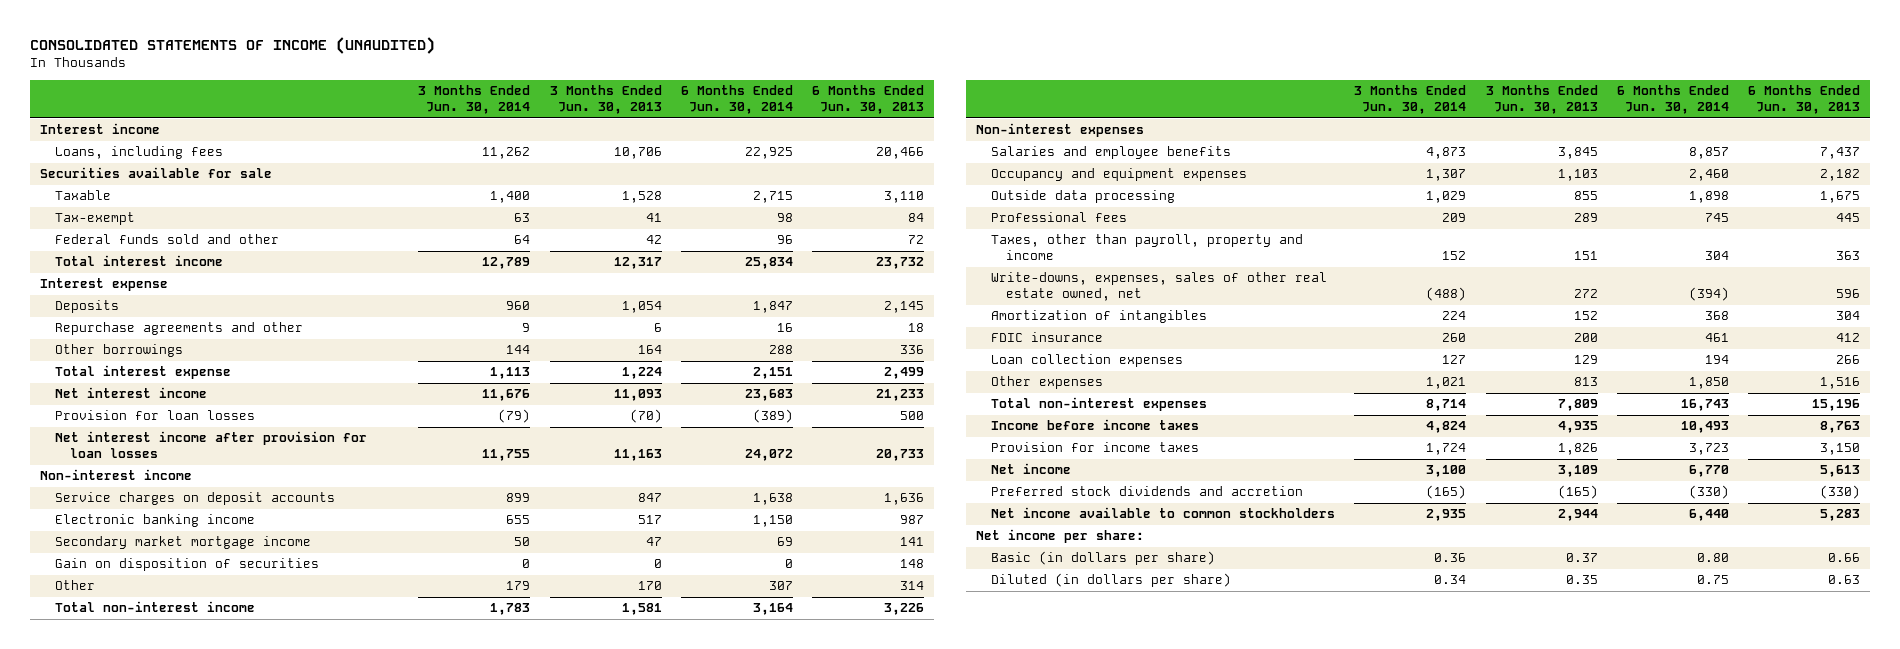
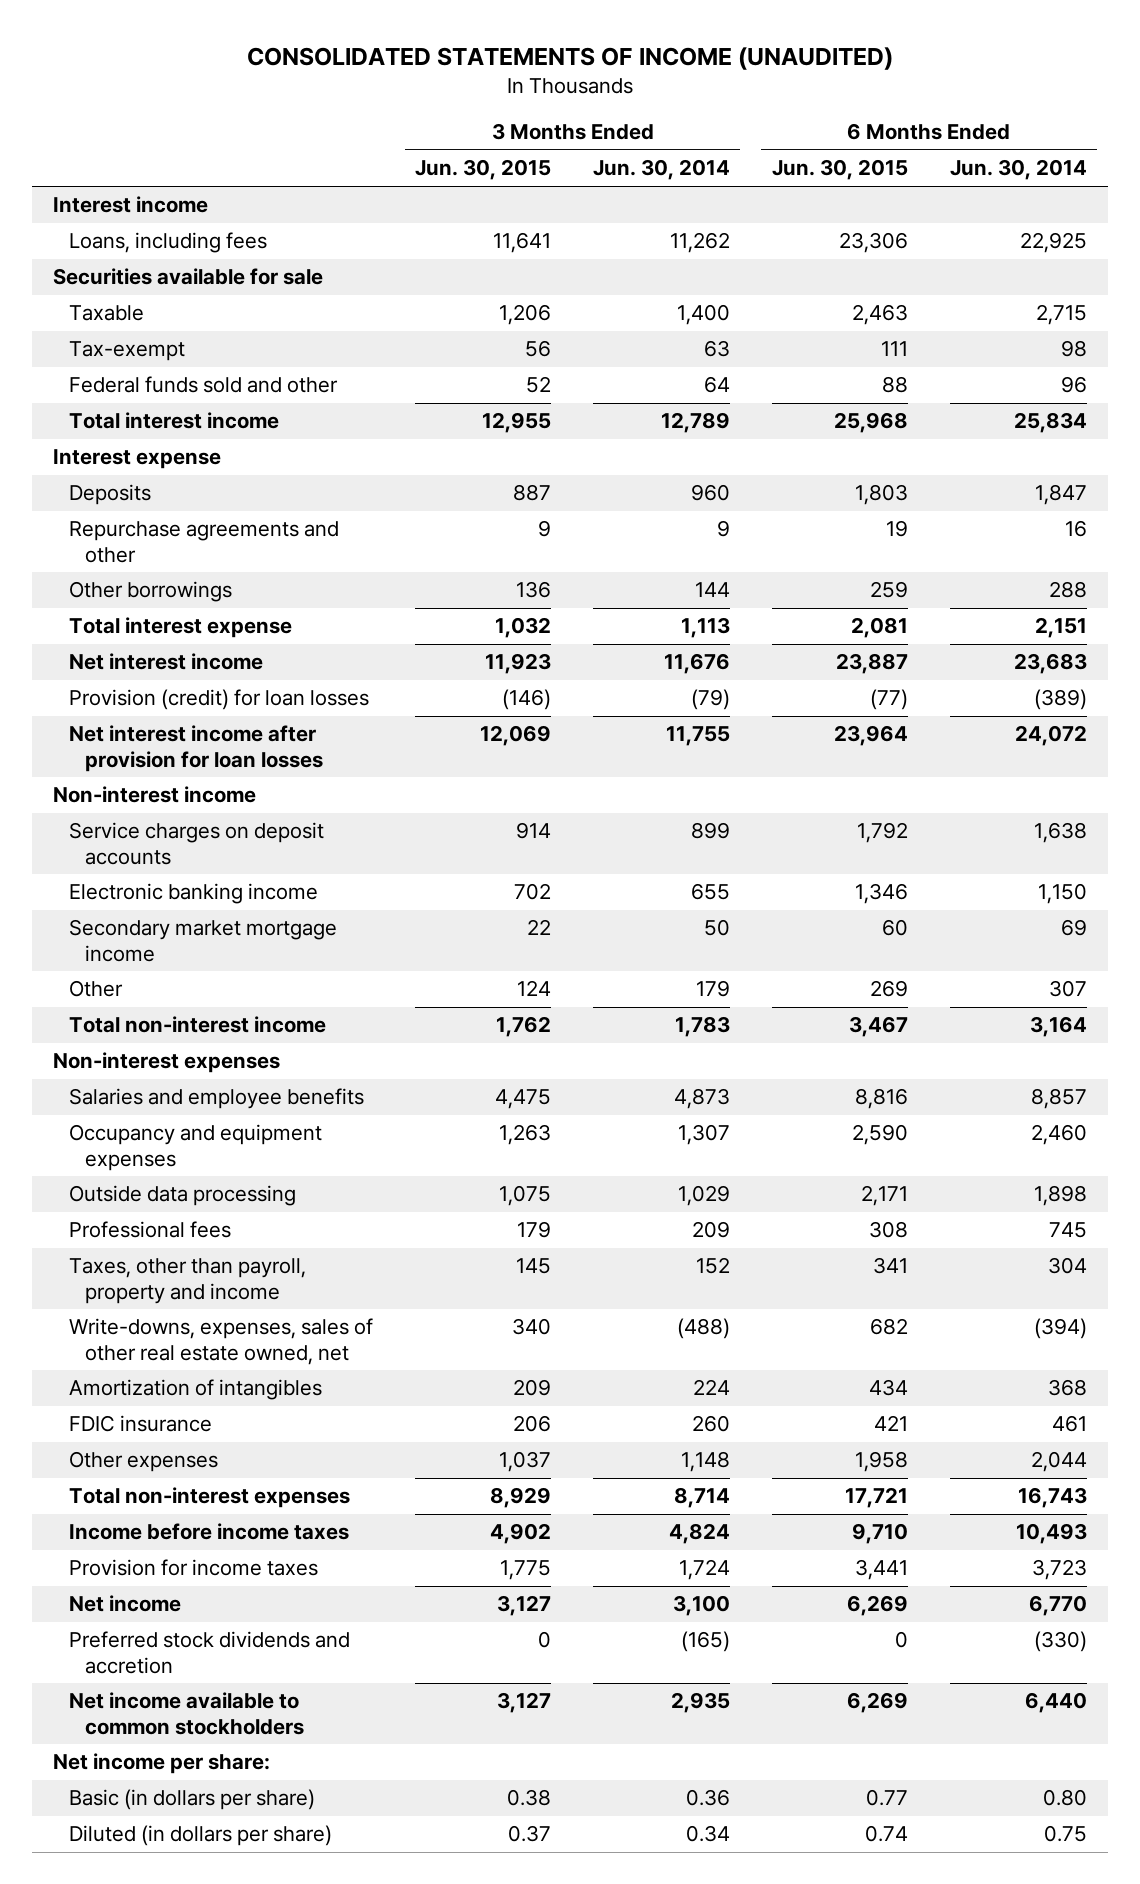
- | 3 Months Ended Jun. 30, 2014 | 3 Months Ended Jun. 30, 2013 | 6 Months Ended Jun. 30, 2014 | 6 Months Ended Jun. 30, 2013
+ | 3 Months Ended Jun. 30, 2015 | 3 Months Ended Jun. 30, 2014 | 6 Months Ended Jun. 30, 2015 | 6 Months Ended Jun. 30, 2014
- Provision for loan losses | (79) | (70) | (389) | 500
+ Provision (credit) for loan losses | (146) | (79) | (77) | (389)
- Gain on disposition of securities | 0 | 0 | 0 | 148
- Loan collection expenses | 127 | 129 | 194 | 266
- Other expenses | 1,021 | 813 | 1,850 | 1,516
+ Other expenses | 1,037 | 1,148 | 1,958 | 2,044

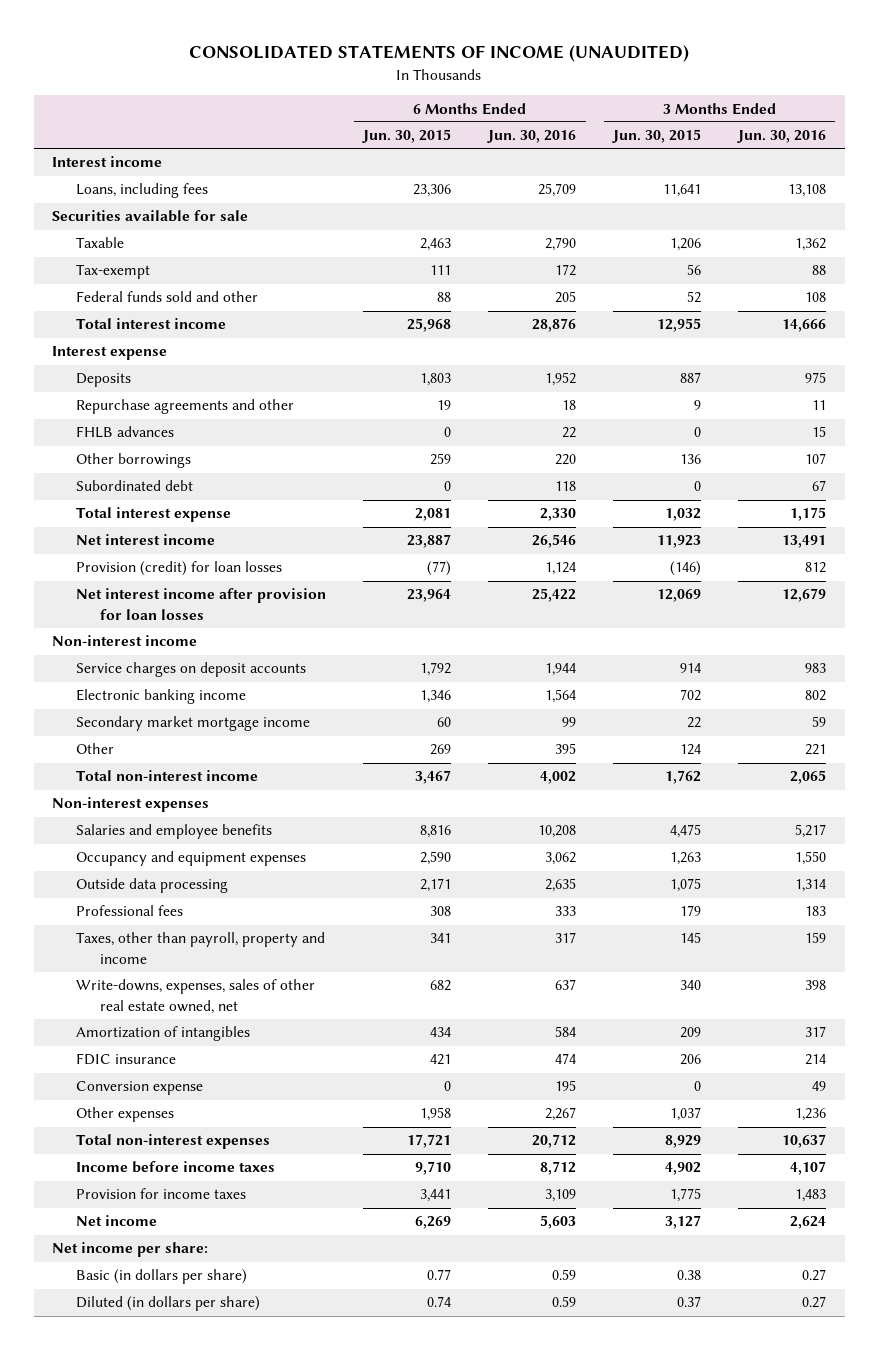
- | 3 Months Ended Jun. 30, 2015 | 3 Months Ended Jun. 30, 2014 | 6 Months Ended Jun. 30, 2015 | 6 Months Ended Jun. 30, 2014
+ | 6 Months Ended Jun. 30, 2015 | 6 Months Ended Jun. 30, 2016 | 3 Months Ended Jun. 30, 2015 | 3 Months Ended Jun. 30, 2016
+ FHLB advances | 0 | 22 | 0 | 15
+ Subordinated debt | 0 | 118 | 0 | 67
+ Conversion expense | 0 | 195 | 0 | 49
- Preferred stock dividends and accretion | 0 | (165) | 0 | (330)
- Net income available to common stockholders | 3,127 | 2,935 | 6,269 | 6,440

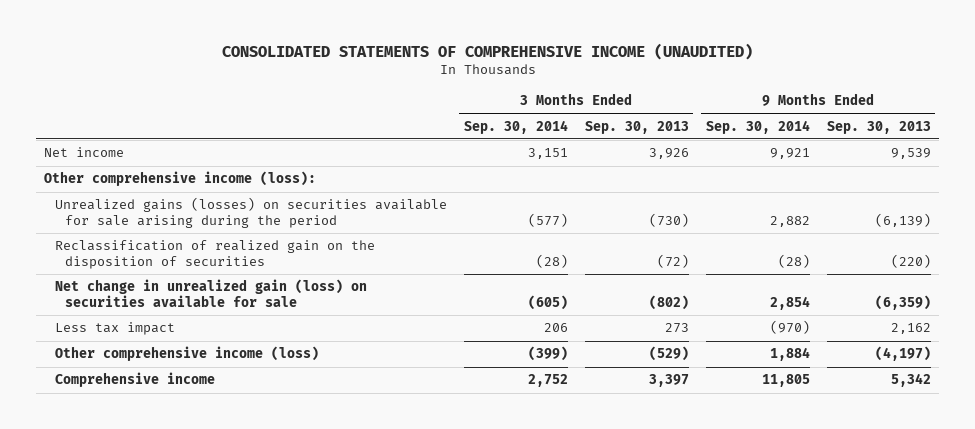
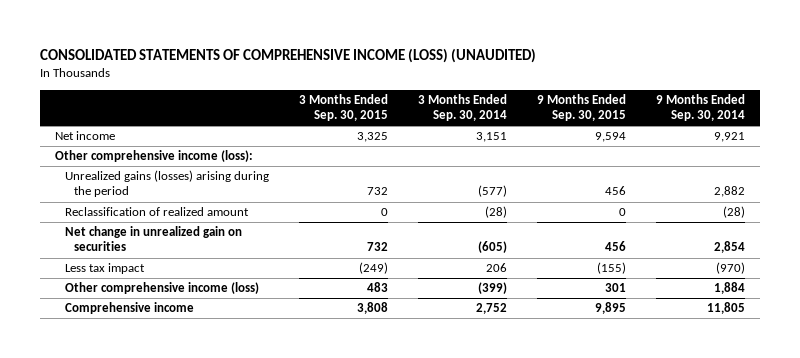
- CONSOLIDATED STATEMENTS OF COMPREHENSIVE INCOME (UNAUDITED)
+ CONSOLIDATED STATEMENTS OF COMPREHENSIVE INCOME (LOSS) (UNAUDITED)
- | 3 Months Ended Sep. 30, 2014 | 3 Months Ended Sep. 30, 2013 | 9 Months Ended Sep. 30, 2014 | 9 Months Ended Sep. 30, 2013
+ | 3 Months Ended Sep. 30, 2015 | 3 Months Ended Sep. 30, 2014 | 9 Months Ended Sep. 30, 2015 | 9 Months Ended Sep. 30, 2014
- Unrealized gains (losses) on securities available for sale arising during the period | (577) | (730) | 2,882 | (6,139)
- Reclassification of realized gain on the disposition of securities | (28) | (72) | (28) | (220)
- Net change in unrealized gain (loss) on securities available for sale | (605) | (802) | 2,854 | (6,359)
+ Unrealized gains (losses) arising during the period | 732 | (577) | 456 | 2,882
+ Reclassification of realized amount | 0 | (28) | 0 | (28)
+ Net change in unrealized gain on securities | 732 | (605) | 456 | 2,854

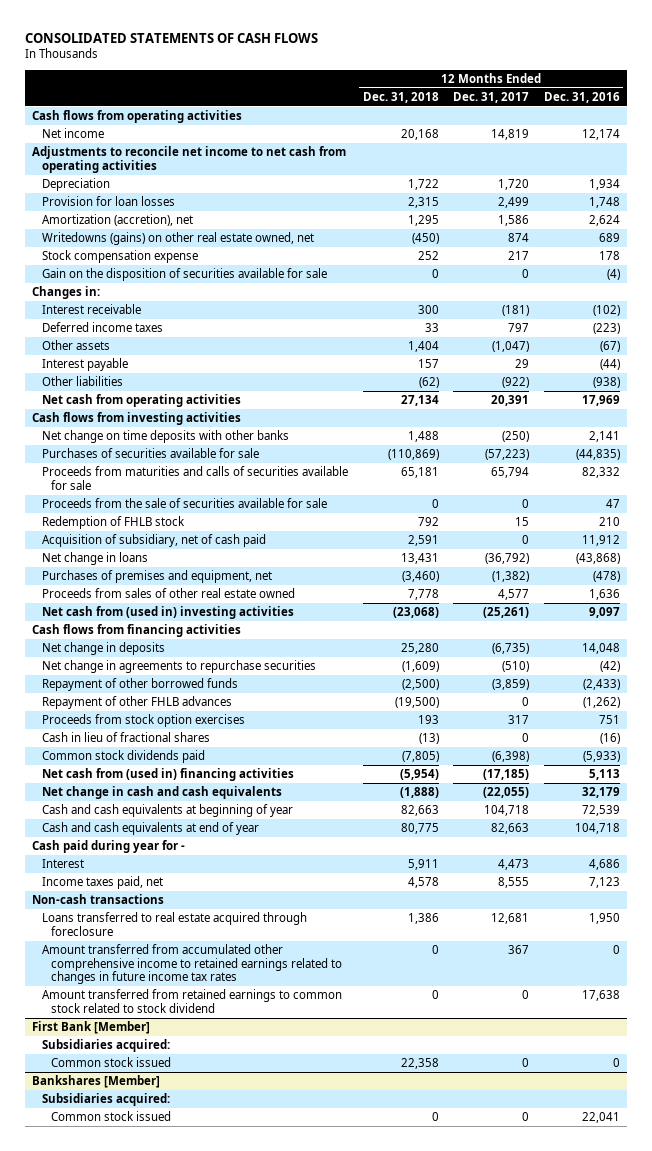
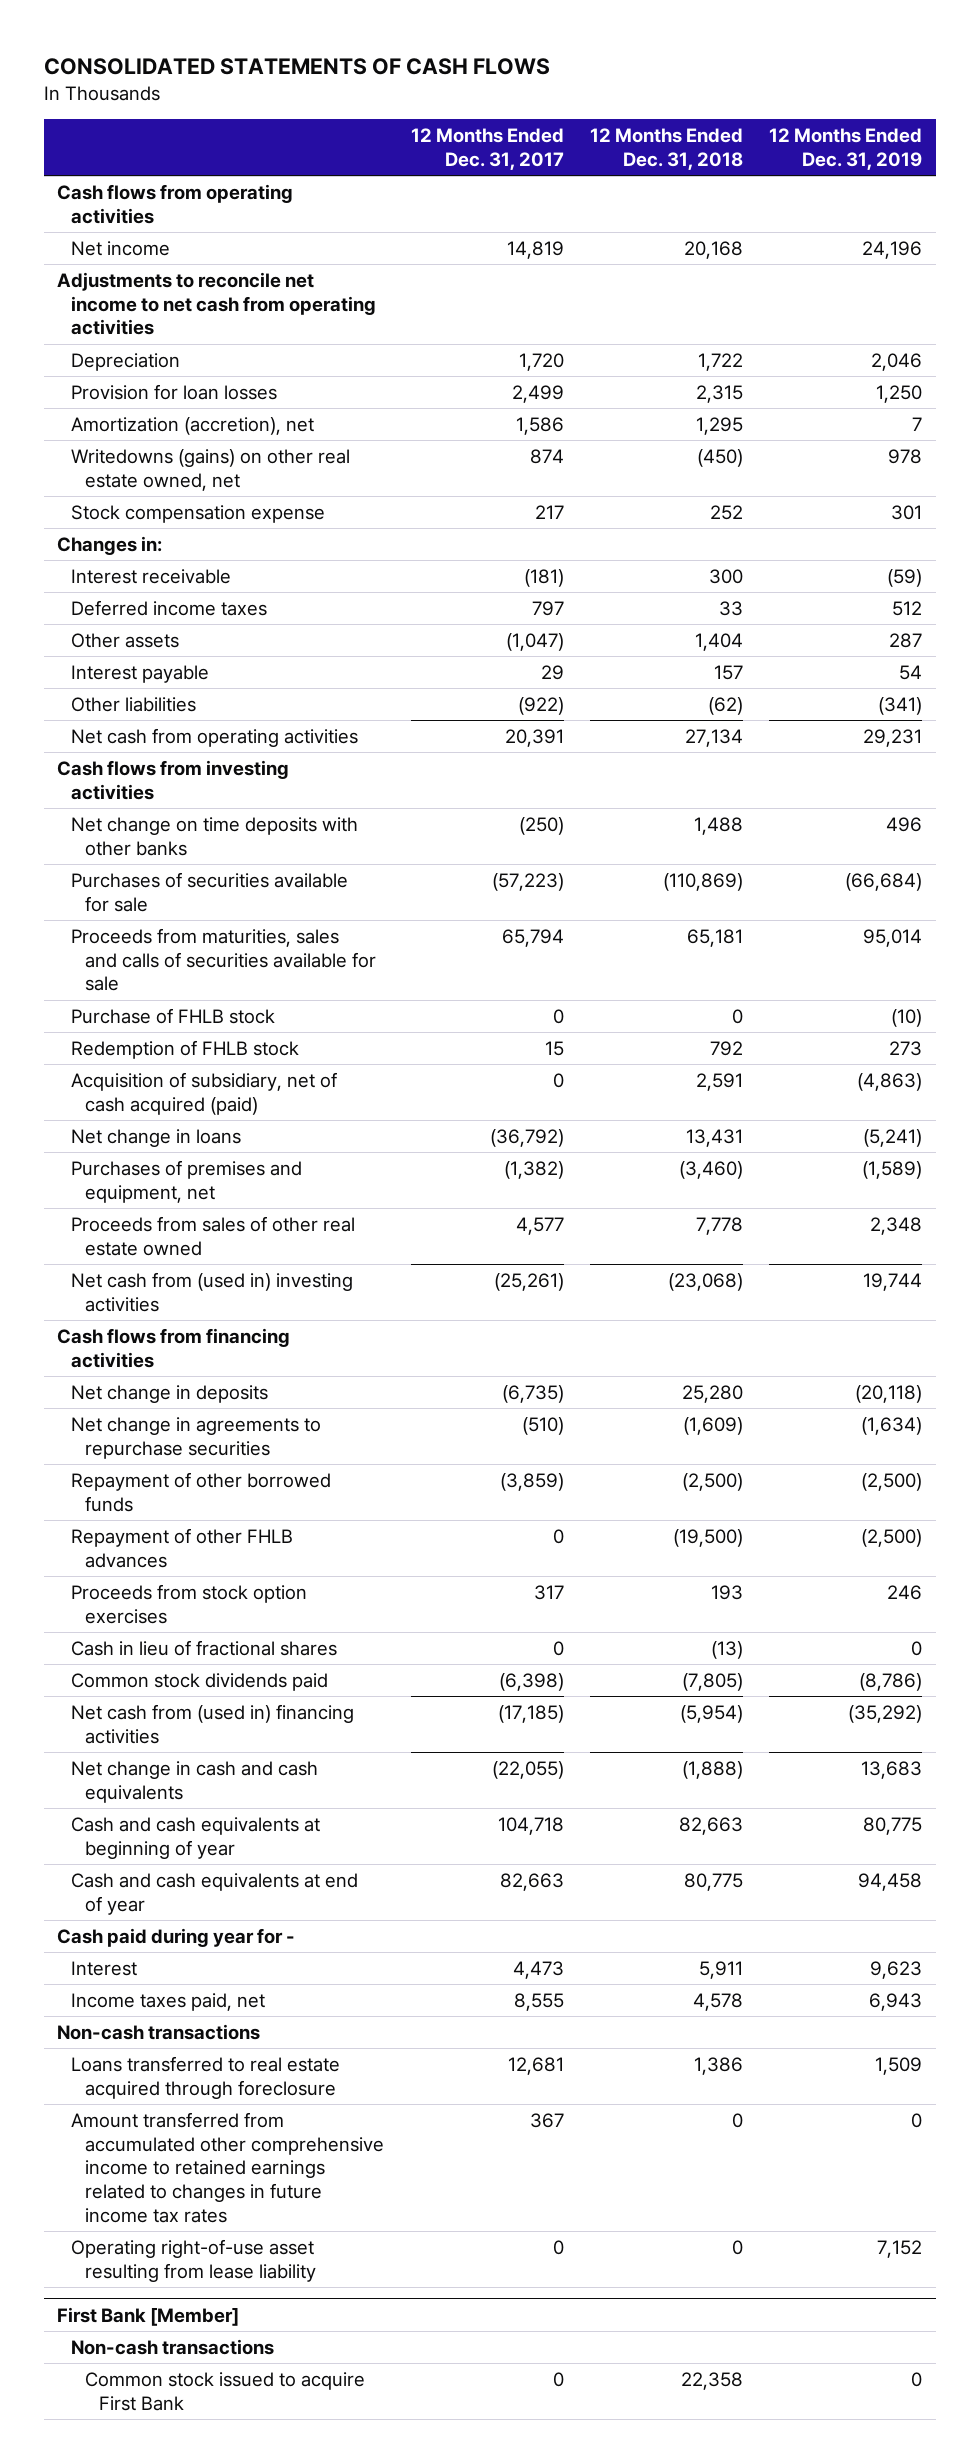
- | 12 Months Ended Dec. 31, 2018 | 12 Months Ended Dec. 31, 2017 | 12 Months Ended Dec. 31, 2016
+ | 12 Months Ended Dec. 31, 2017 | 12 Months Ended Dec. 31, 2018 | 12 Months Ended Dec. 31, 2019
- Gain on the disposition of securities available for sale | 0 | 0 | (4)
- Proceeds from maturities and calls of securities available for sale | 65,181 | 65,794 | 82,332
- Proceeds from the sale of securities available for sale | 0 | 0 | 47
+ Proceeds from maturities, sales and calls of securities available for sale | 65,794 | 65,181 | 95,014
+ Purchase of FHLB stock | 0 | 0 | (10)
- Acquisition of subsidiary, net of cash paid | 2,591 | 0 | 11,912
+ Acquisition of subsidiary, net of cash acquired (paid) | 0 | 2,591 | (4,863)
- Amount transferred from retained earnings to common stock related to stock dividend | 0 | 0 | 17,638
+ Operating right-of-use asset resulting from lease liability | 0 | 0 | 7,152
@ First Bank [Member]
- Subsidiaries acquired:
- Common stock issued | 22,358 | 0 | 0
- Bankshares [Member]
- Subsidiaries acquired:
- Common stock issued | 0 | 0 | 22,041
@ First Bank [Member]
+ Non-cash transactions
+ Common stock issued to acquire First Bank | 0 | 22,358 | 0

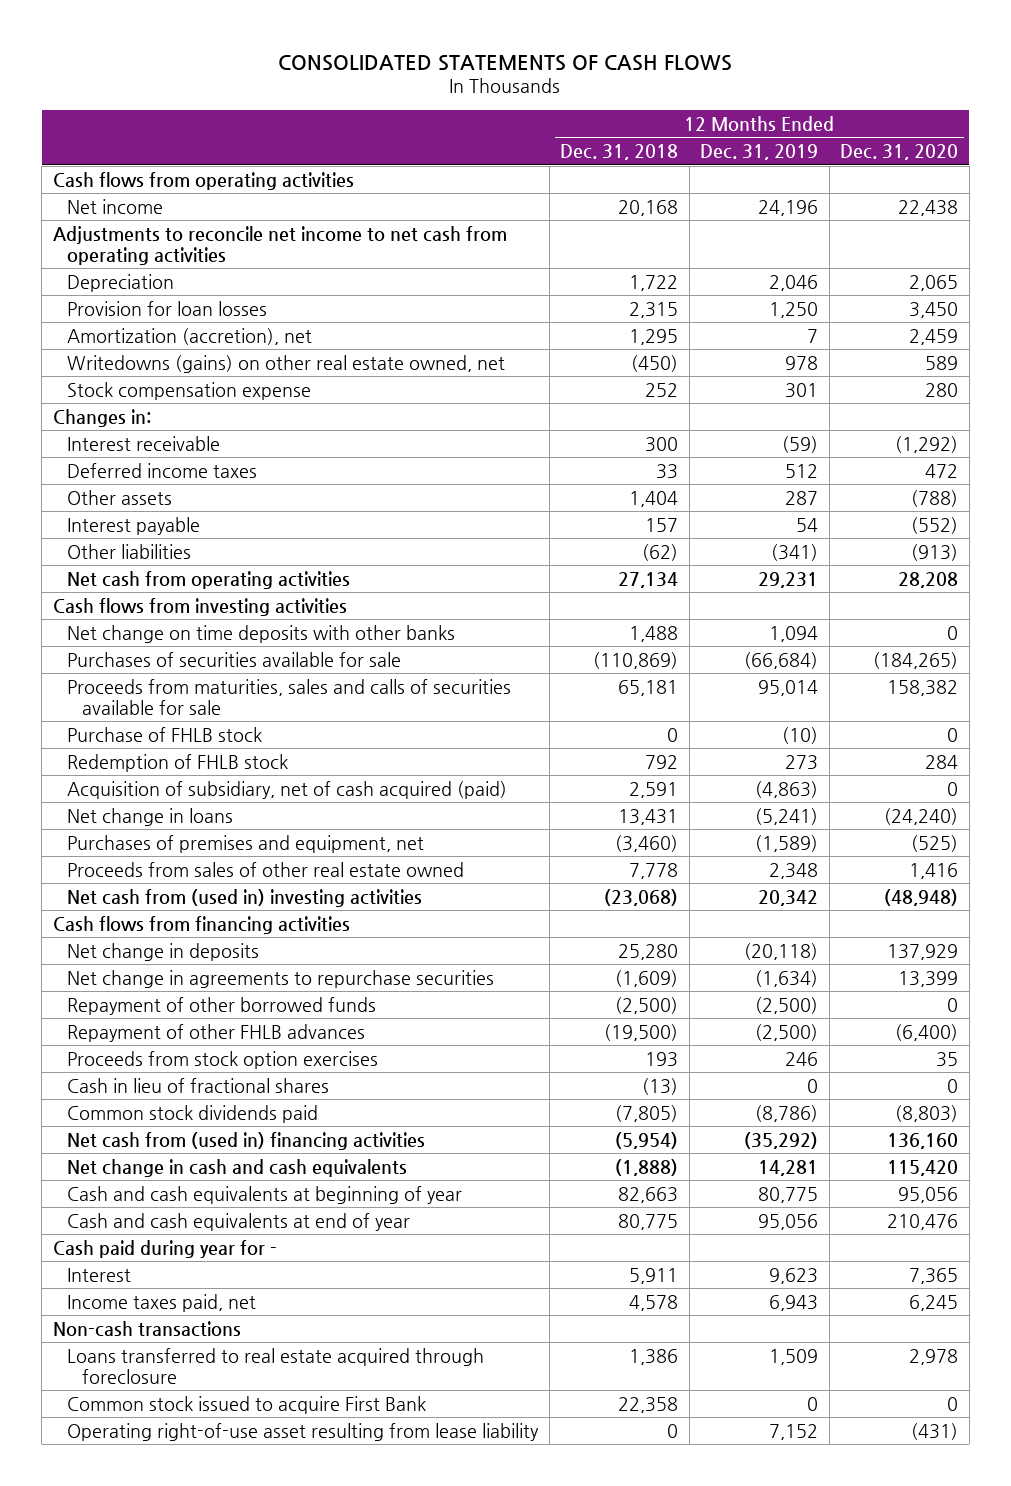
- | 12 Months Ended Dec. 31, 2017 | 12 Months Ended Dec. 31, 2018 | 12 Months Ended Dec. 31, 2019
+ | 12 Months Ended Dec. 31, 2018 | 12 Months Ended Dec. 31, 2019 | 12 Months Ended Dec. 31, 2020
- Net change on time deposits with other banks | (250) | 1,488 | 496
+ Net change on time deposits with other banks | 1,488 | 1,094 | 0
- Net cash from (used in) investing activities | (25,261) | (23,068) | 19,744
+ Net cash from (used in) investing activities | (23,068) | 20,342 | (48,948)
- Net change in cash and cash equivalents | (22,055) | (1,888) | 13,683
+ Net change in cash and cash equivalents | (1,888) | 14,281 | 115,420
- Cash and cash equivalents at end of year | 82,663 | 80,775 | 94,458
+ Cash and cash equivalents at end of year | 80,775 | 95,056 | 210,476
- Amount transferred from accumulated other comprehensive income to retained earnings related to changes in future income tax rates | 367 | 0 | 0
- First Bank [Member]
- Non-cash transactions
moved down: Operating right-of-use asset resulting from lease liability | 0 | 7,152 | (431)

